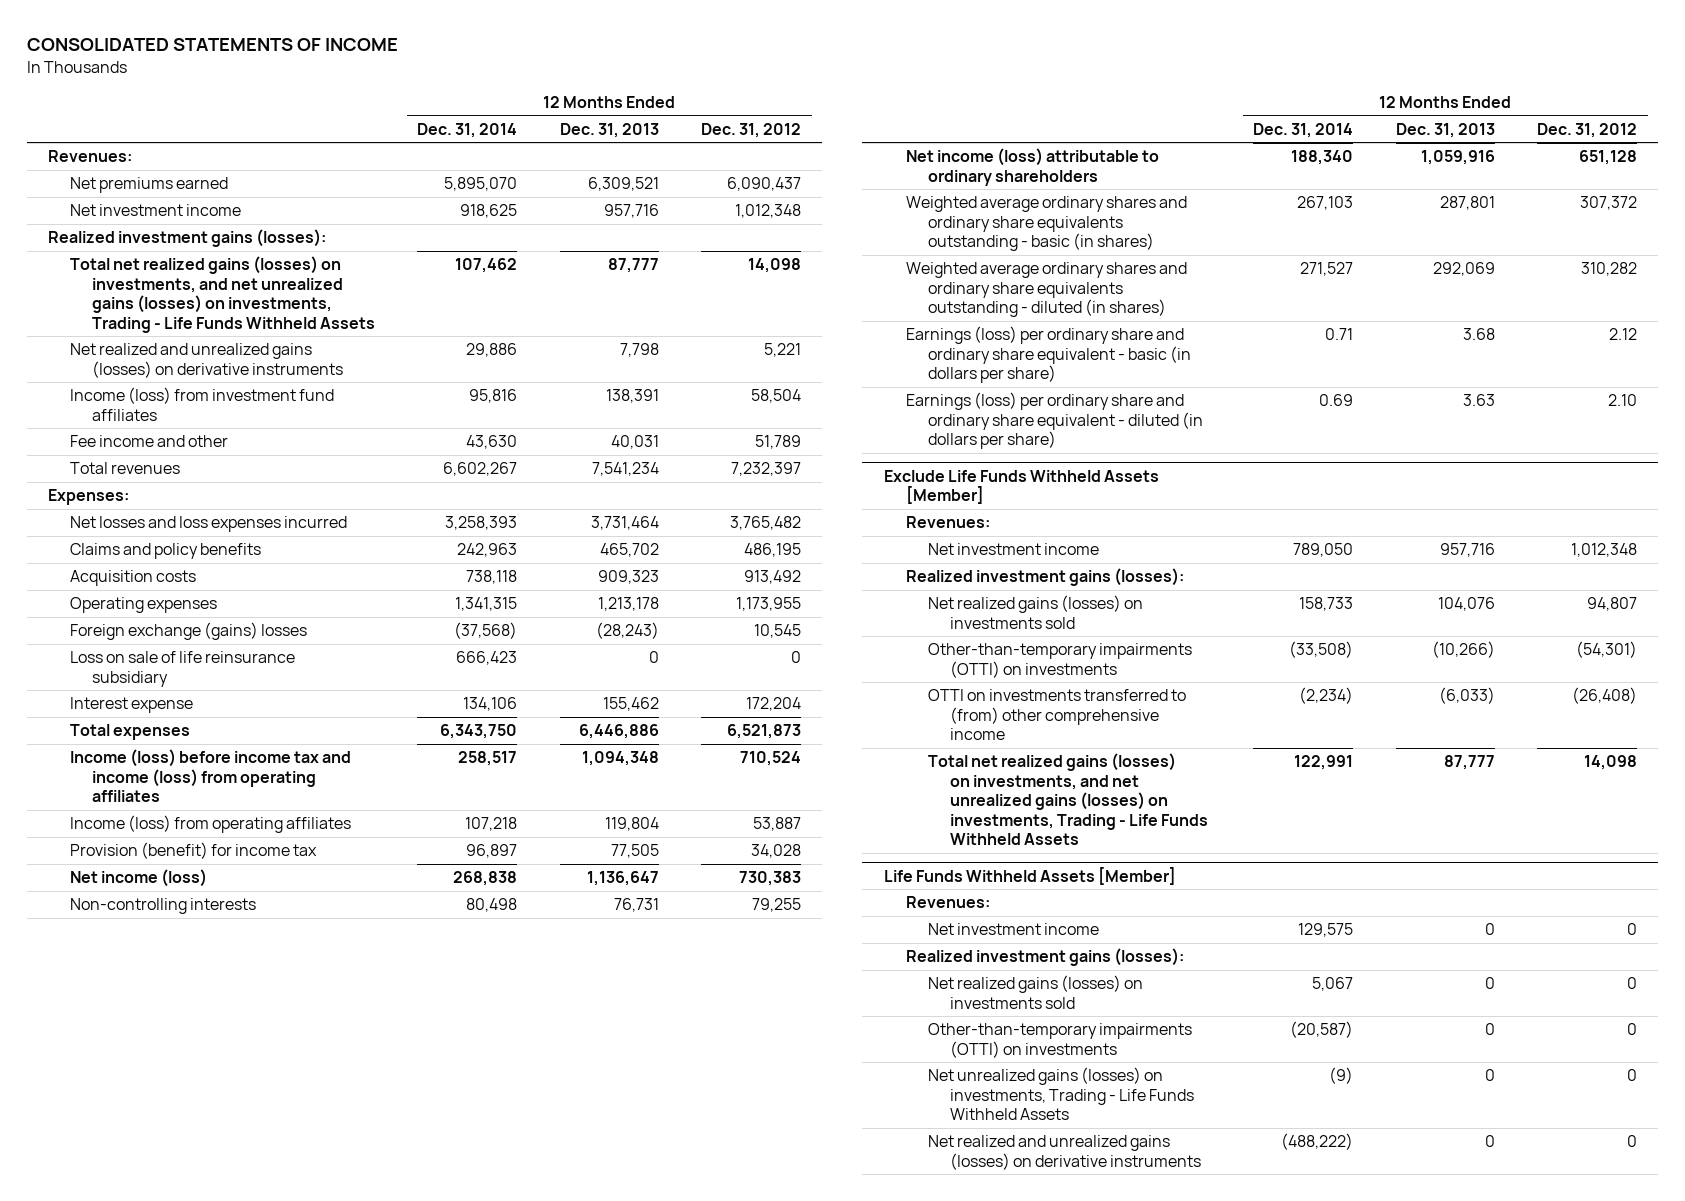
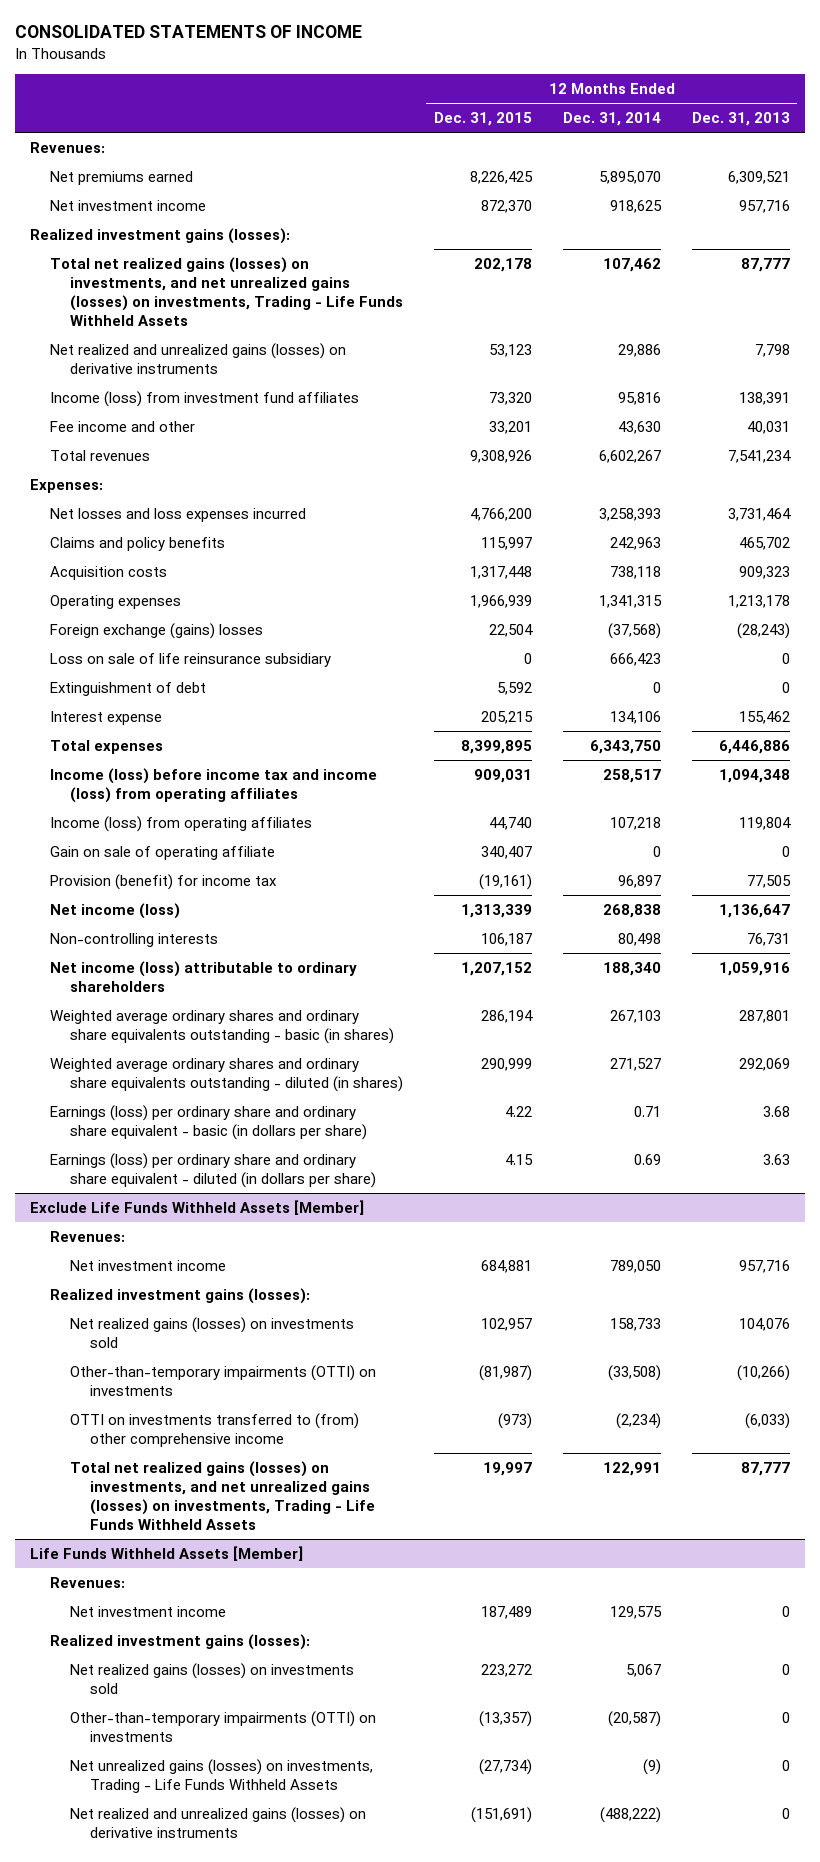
- | 12 Months Ended Dec. 31, 2014 | 12 Months Ended Dec. 31, 2013 | 12 Months Ended Dec. 31, 2012
+ | 12 Months Ended Dec. 31, 2015 | 12 Months Ended Dec. 31, 2014 | 12 Months Ended Dec. 31, 2013
+ Extinguishment of debt | 5,592 | 0 | 0
+ Gain on sale of operating affiliate | 340,407 | 0 | 0

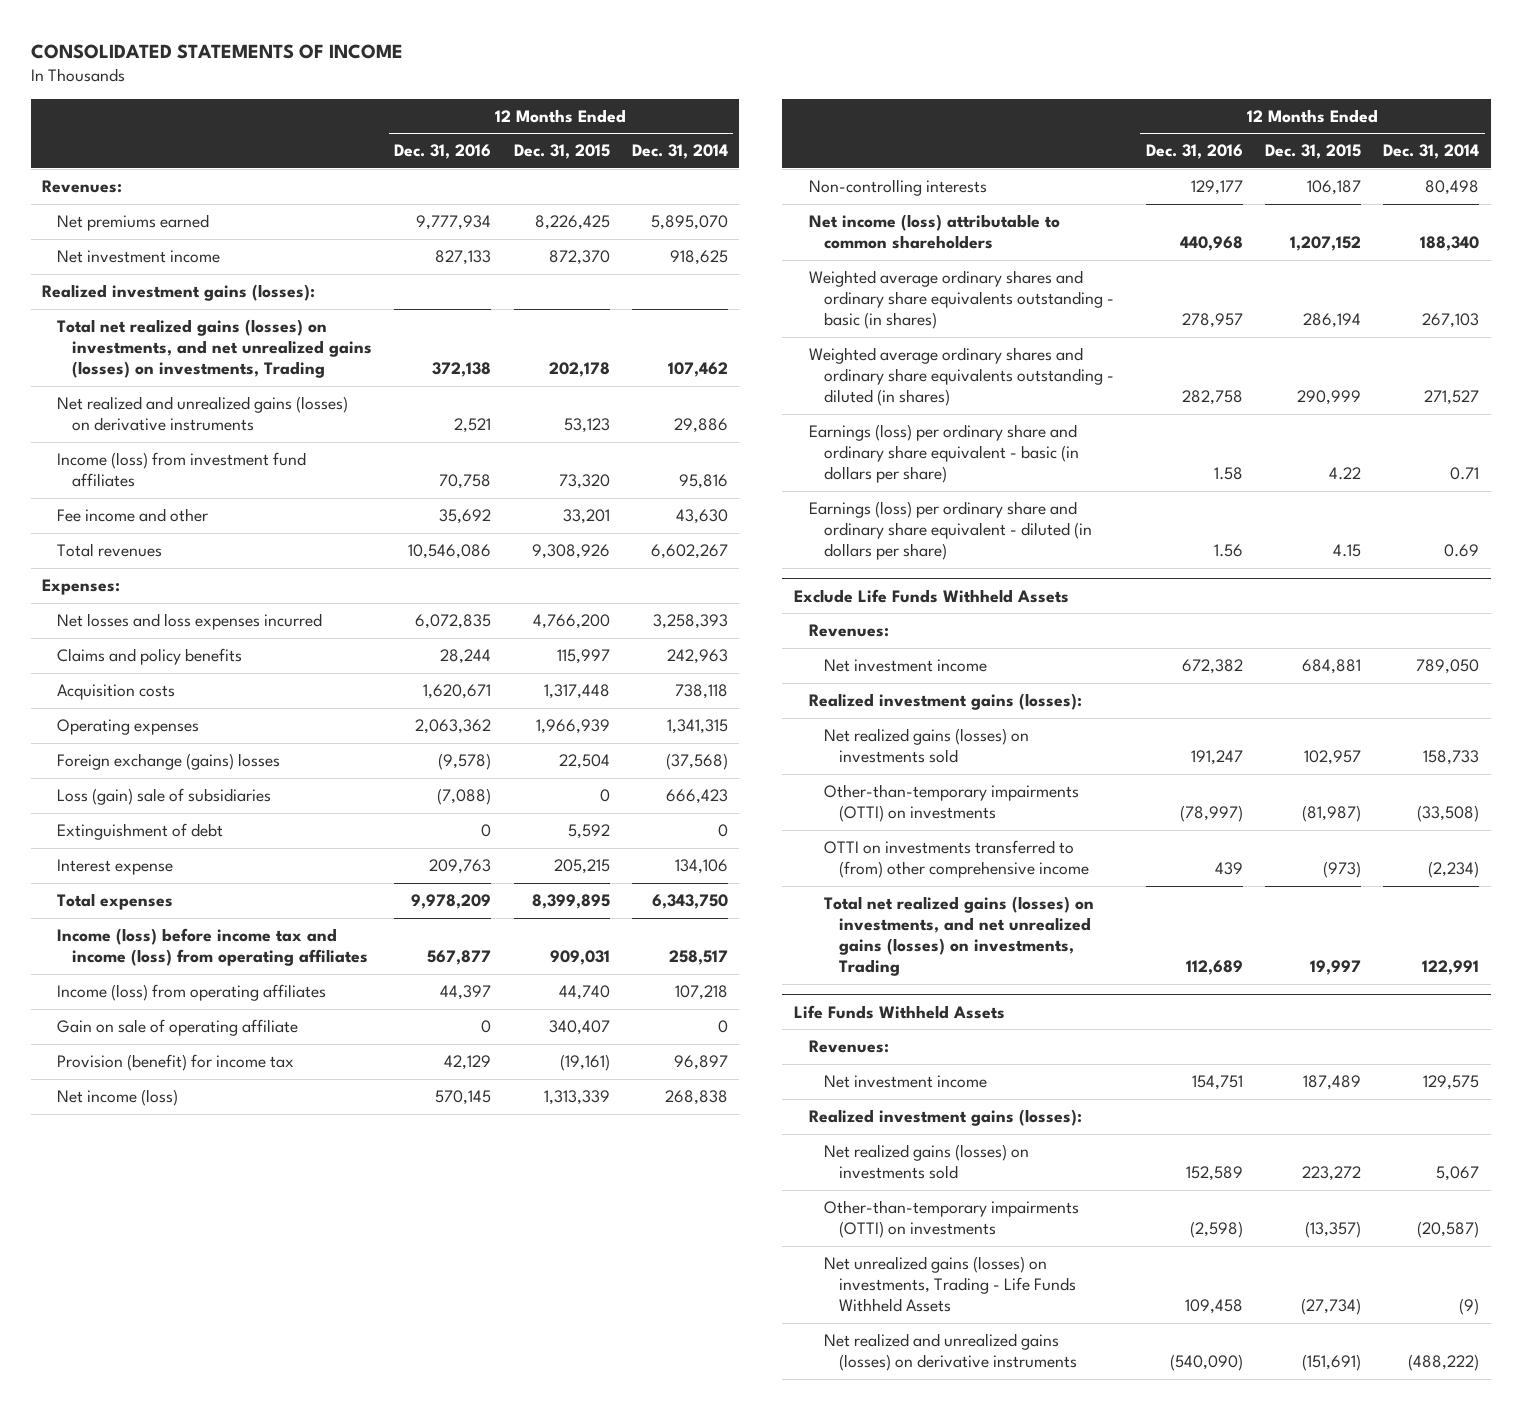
- | 12 Months Ended Dec. 31, 2015 | 12 Months Ended Dec. 31, 2014 | 12 Months Ended Dec. 31, 2013
+ | 12 Months Ended Dec. 31, 2016 | 12 Months Ended Dec. 31, 2015 | 12 Months Ended Dec. 31, 2014
- Total net realized gains (losses) on investments, and net unrealized gains (losses) on investments, Trading - Life Funds Withheld Assets | 202,178 | 107,462 | 87,777
+ Total net realized gains (losses) on investments, and net unrealized gains (losses) on investments, Trading | 372,138 | 202,178 | 107,462
- Loss on sale of life reinsurance subsidiary | 0 | 666,423 | 0
+ Loss (gain) sale of subsidiaries | (7,088) | 0 | 666,423
- Net income (loss) attributable to ordinary shareholders | 1,207,152 | 188,340 | 1,059,916
+ Net income (loss) attributable to common shareholders | 440,968 | 1,207,152 | 188,340
- Exclude Life Funds Withheld Assets [Member]
+ Exclude Life Funds Withheld Assets
- Total net realized gains (losses) on investments, and net unrealized gains (losses) on investments, Trading - Life Funds Withheld Assets | 19,997 | 122,991 | 87,777
- Life Funds Withheld Assets [Member]
+ Total net realized gains (losses) on investments, and net unrealized gains (losses) on investments, Trading | 112,689 | 19,997 | 122,991
+ Life Funds Withheld Assets

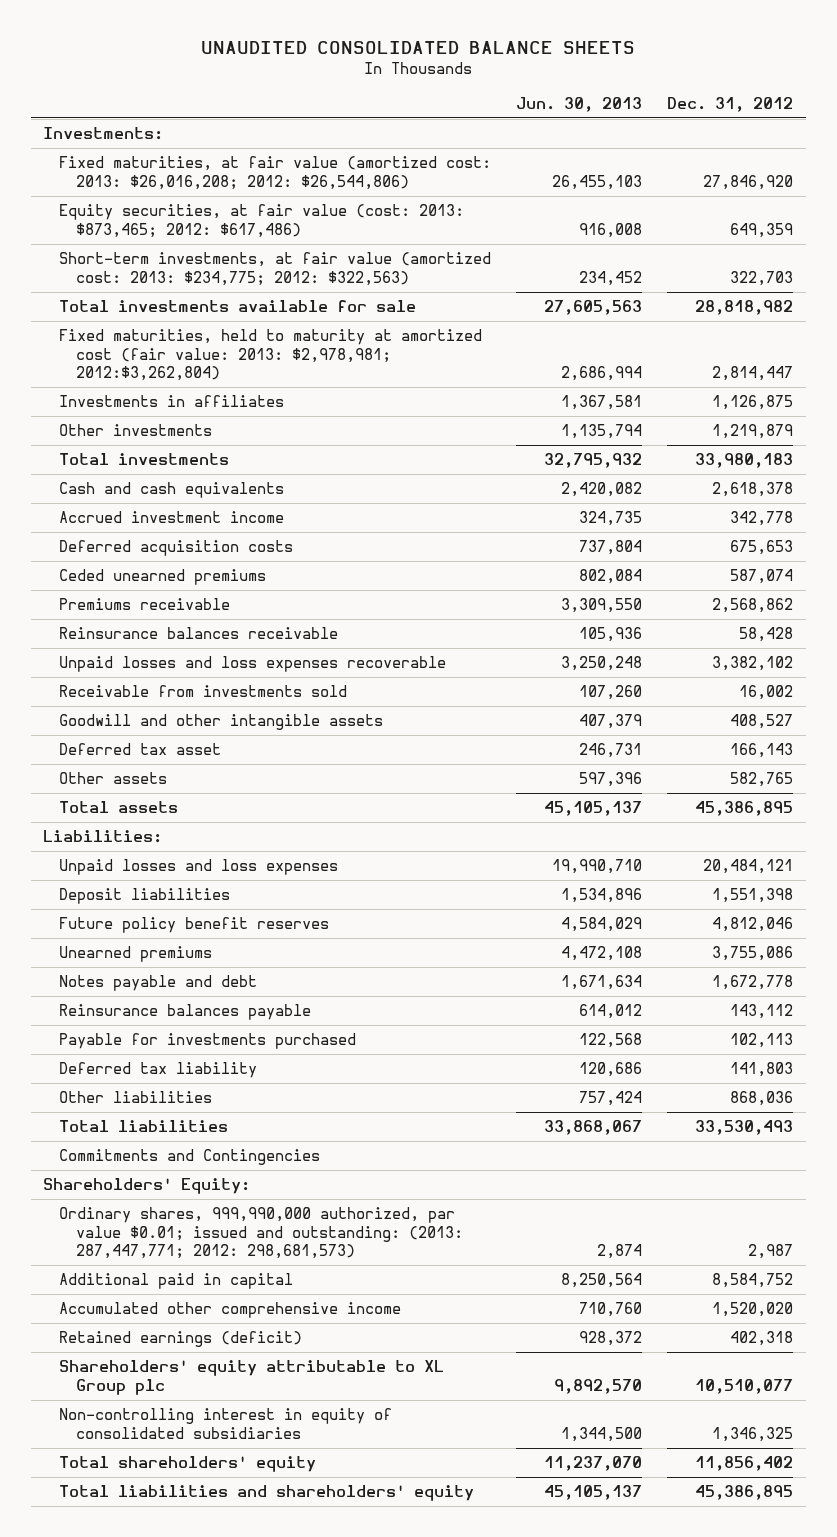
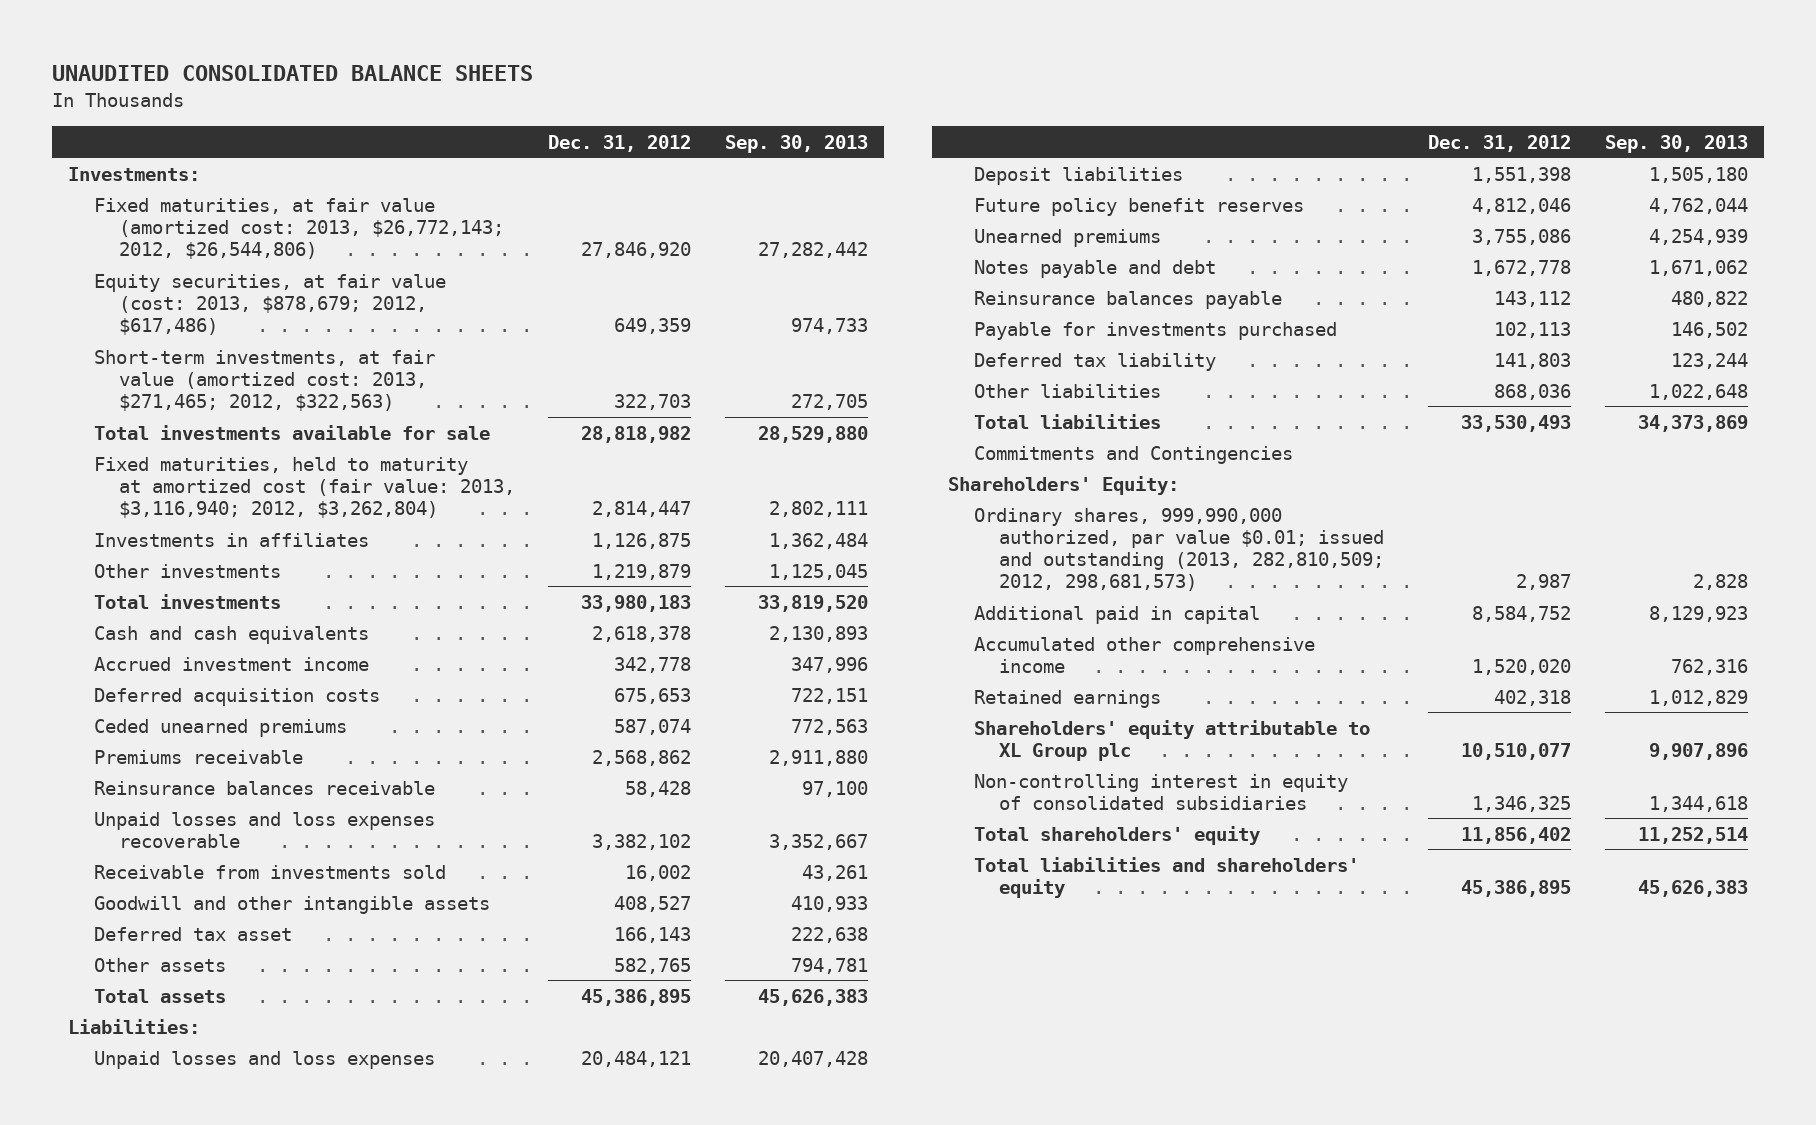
- | Jun. 30, 2013 | Dec. 31, 2012
+ | Dec. 31, 2012 | Sep. 30, 2013
- Fixed maturities, at fair value (amortized cost: 2013: $26,016,208; 2012: $26,544,806) | 26,455,103 | 27,846,920
- Equity securities, at fair value (cost: 2013: $873,465; 2012: $617,486) | 916,008 | 649,359
- Short-term investments, at fair value (amortized cost: 2013: $234,775; 2012: $322,563) | 234,452 | 322,703
+ Fixed maturities, at fair value (amortized cost: 2013, $26,772,143; 2012, $26,544,806) | 27,846,920 | 27,282,442
+ Equity securities, at fair value (cost: 2013, $878,679; 2012, $617,486) | 649,359 | 974,733
+ Short-term investments, at fair value (amortized cost: 2013, $271,465; 2012, $322,563) | 322,703 | 272,705
- Fixed maturities, held to maturity at amortized cost (fair value: 2013: $2,978,981; 2012:$3,262,804) | 2,686,994 | 2,814,447
+ Fixed maturities, held to maturity at amortized cost (fair value: 2013, $3,116,940; 2012, $3,262,804) | 2,814,447 | 2,802,111
- Ordinary shares, 999,990,000 authorized, par value $0.01; issued and outstanding: (2013: 287,447,771; 2012: 298,681,573) | 2,874 | 2,987
+ Ordinary shares, 999,990,000 authorized, par value $0.01; issued and outstanding (2013, 282,810,509; 2012, 298,681,573) | 2,987 | 2,828
- Retained earnings (deficit) | 928,372 | 402,318
+ Retained earnings | 402,318 | 1,012,829

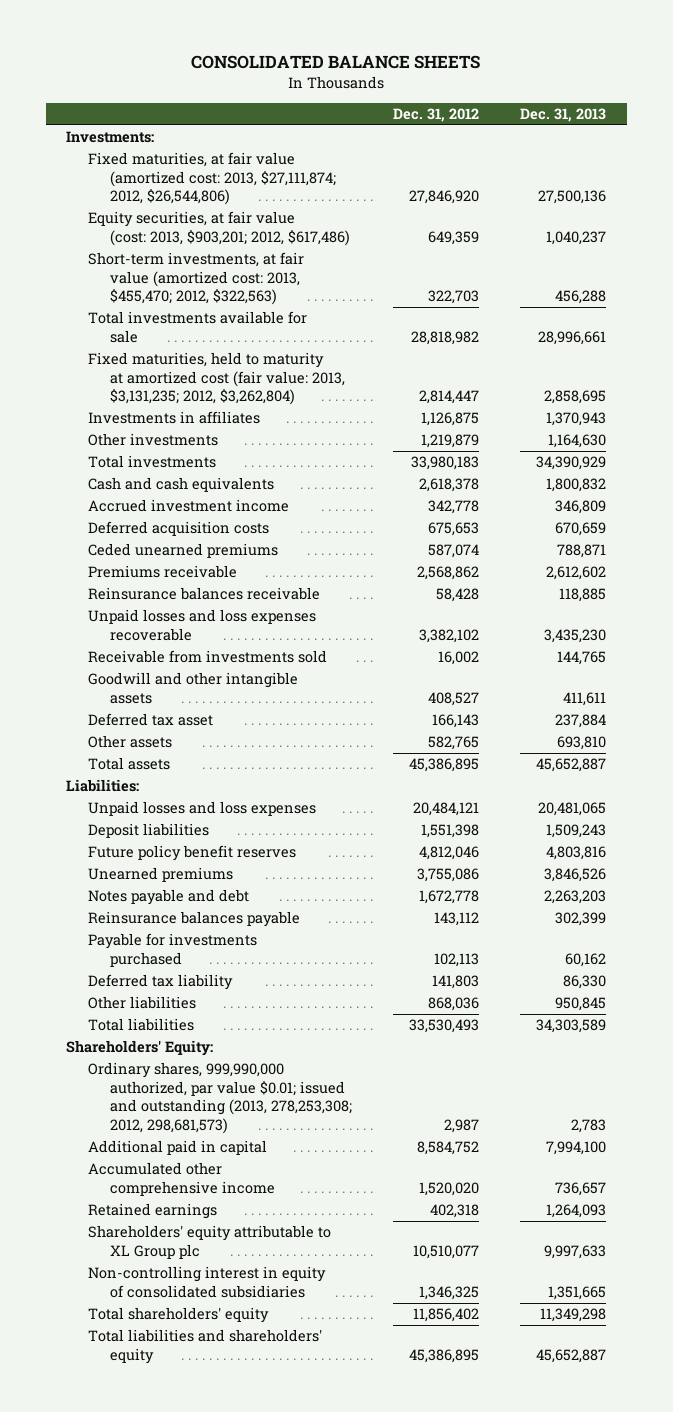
- UNAUDITED CONSOLIDATED BALANCE SHEETS
+ CONSOLIDATED BALANCE SHEETS
- | Dec. 31, 2012 | Sep. 30, 2013
+ | Dec. 31, 2012 | Dec. 31, 2013
- Fixed maturities, at fair value (amortized cost: 2013, $26,772,143; 2012, $26,544,806) | 27,846,920 | 27,282,442
- Equity securities, at fair value (cost: 2013, $878,679; 2012, $617,486) | 649,359 | 974,733
- Short-term investments, at fair value (amortized cost: 2013, $271,465; 2012, $322,563) | 322,703 | 272,705
+ Fixed maturities, at fair value (amortized cost: 2013, $27,111,874; 2012, $26,544,806) | 27,846,920 | 27,500,136
+ Equity securities, at fair value (cost: 2013, $903,201; 2012, $617,486) | 649,359 | 1,040,237
+ Short-term investments, at fair value (amortized cost: 2013, $455,470; 2012, $322,563) | 322,703 | 456,288
- Fixed maturities, held to maturity at amortized cost (fair value: 2013, $3,116,940; 2012, $3,262,804) | 2,814,447 | 2,802,111
+ Fixed maturities, held to maturity at amortized cost (fair value: 2013, $3,131,235; 2012, $3,262,804) | 2,814,447 | 2,858,695
- Commitments and Contingencies
- Ordinary shares, 999,990,000 authorized, par value $0.01; issued and outstanding (2013, 282,810,509; 2012, 298,681,573) | 2,987 | 2,828
+ Ordinary shares, 999,990,000 authorized, par value $0.01; issued and outstanding (2013, 278,253,308; 2012, 298,681,573) | 2,987 | 2,783

